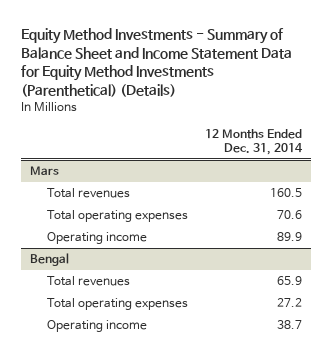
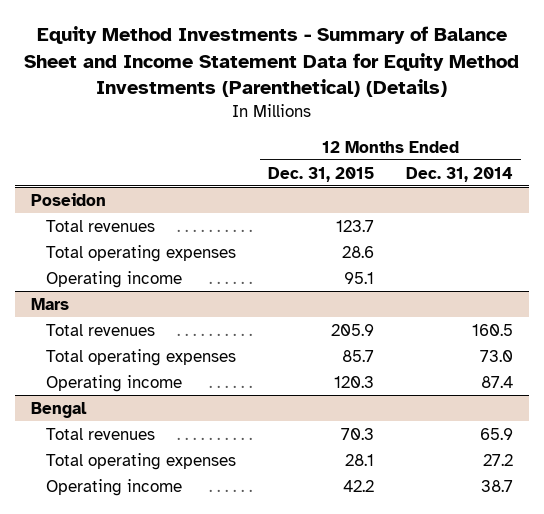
- | 12 Months Ended Dec. 31, 2014
+ | 12 Months Ended Dec. 31, 2015 | 12 Months Ended Dec. 31, 2014
+ Poseidon
+ Total revenues | 123.7 |
+ Total operating expenses | 28.6 |
+ Operating income | 95.1 |
@ Mars
- Total operating expenses | 70.6
- Operating income | 89.9
+ Total operating expenses | 85.7 | 73.0
+ Operating income | 120.3 | 87.4

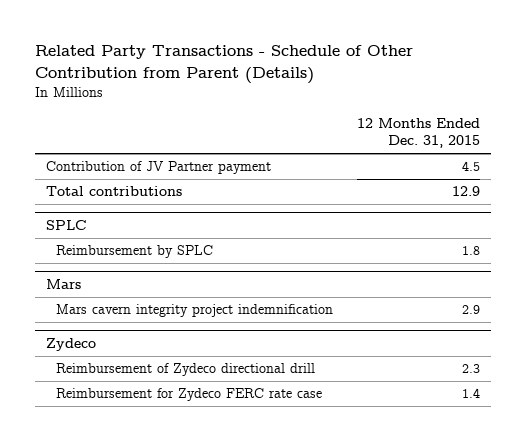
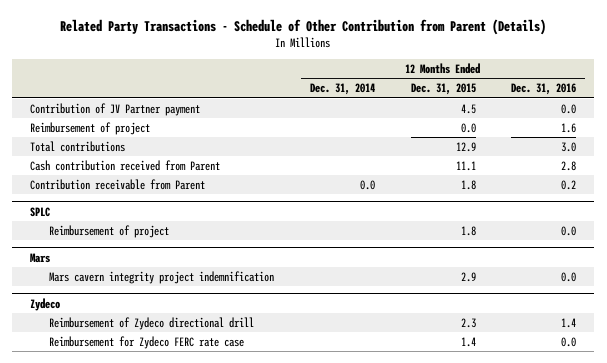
- | 12 Months Ended Dec. 31, 2015
+ | 12 Months Ended Dec. 31, 2014 | 12 Months Ended Dec. 31, 2015 | 12 Months Ended Dec. 31, 2016
+ Reimbursement of project | | 0.0 | 1.6
+ Cash contribution received from Parent | | 11.1 | 2.8
+ Contribution receivable from Parent | 0.0 | 1.8 | 0.2
@ SPLC
- Reimbursement by SPLC | 1.8
+ Reimbursement of project | | 1.8 | 0.0

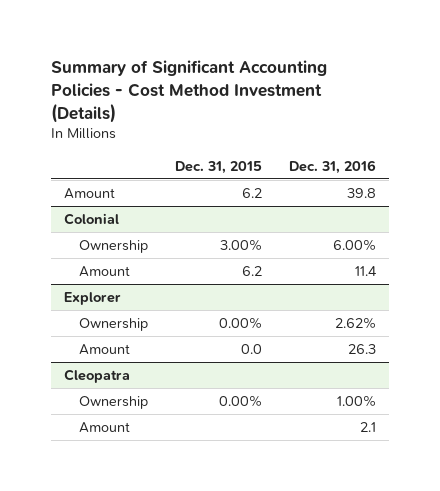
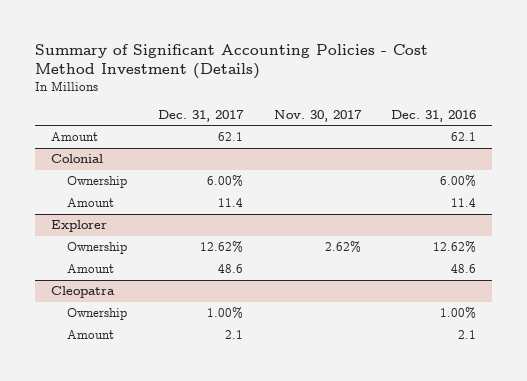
- | Dec. 31, 2015 | Dec. 31, 2016
+ | Dec. 31, 2017 | Nov. 30, 2017 | Dec. 31, 2016
- Amount | 6.2 | 39.8
+ Amount | 62.1 | | 62.1
@ Explorer
- Ownership | 0.00% | 2.62%
- Amount | 0.0 | 26.3
+ Ownership | 12.62% | 2.62% | 12.62%
+ Amount | 48.6 | | 48.6

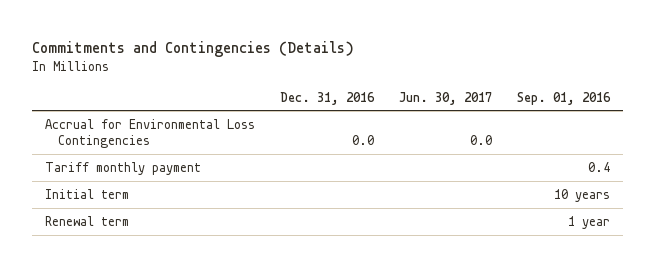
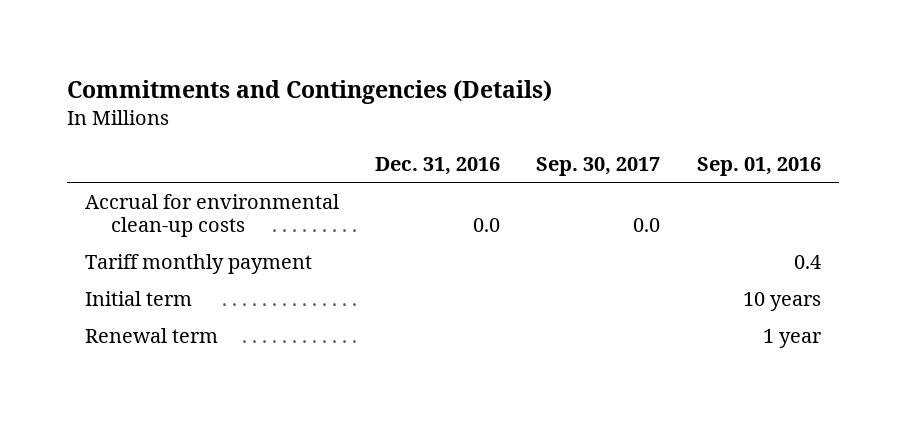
- | Dec. 31, 2016 | Jun. 30, 2017 | Sep. 01, 2016
+ | Dec. 31, 2016 | Sep. 30, 2017 | Sep. 01, 2016
- Accrual for Environmental Loss Contingencies | 0.0 | 0.0 |
+ Accrual for environmental clean-up costs | 0.0 | 0.0 |

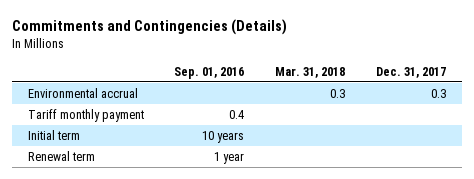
- | Dec. 31, 2016 | Sep. 30, 2017 | Sep. 01, 2016
+ | Sep. 01, 2016 | Mar. 31, 2018 | Dec. 31, 2017
- Accrual for environmental clean-up costs | 0.0 | 0.0 |
+ Environmental accrual | | 0.3 | 0.3

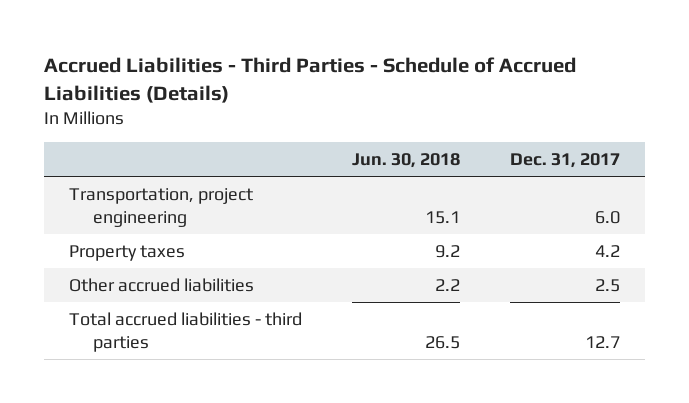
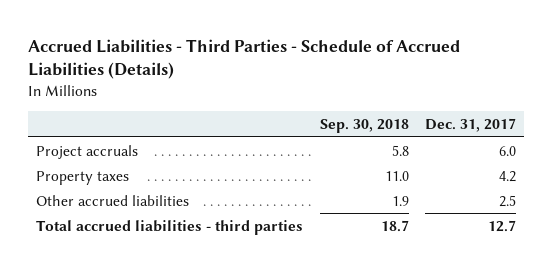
- | Jun. 30, 2018 | Dec. 31, 2017
+ | Sep. 30, 2018 | Dec. 31, 2017
- Transportation, project engineering | 15.1 | 6.0
+ Project accruals | 5.8 | 6.0

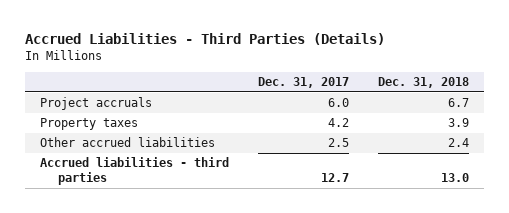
- Accrued Liabilities - Third Parties - Schedule of Accrued Liabilities (Details)
+ Accrued Liabilities - Third Parties (Details)
- | Sep. 30, 2018 | Dec. 31, 2017
+ | Dec. 31, 2017 | Dec. 31, 2018
- Total accrued liabilities - third parties | 18.7 | 12.7
+ Accrued liabilities - third parties | 12.7 | 13.0

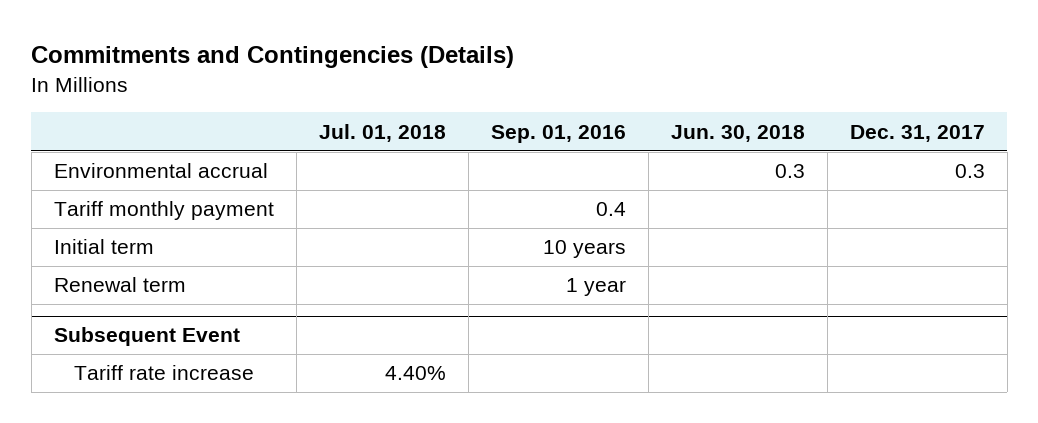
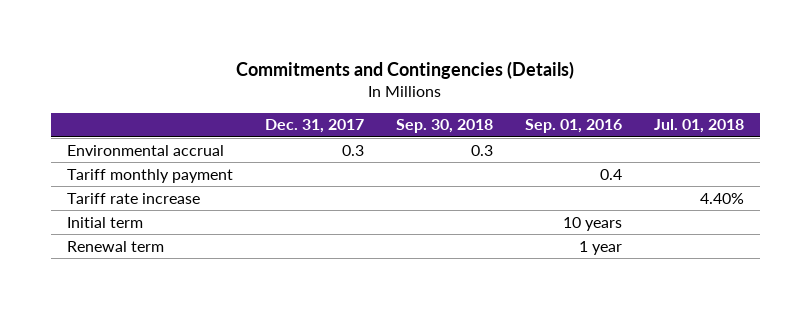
- | Jul. 01, 2018 | Sep. 01, 2016 | Jun. 30, 2018 | Dec. 31, 2017
+ | Dec. 31, 2017 | Sep. 30, 2018 | Sep. 01, 2016 | Jul. 01, 2018
+ Tariff rate increase | | | | 4.40%
- Subsequent Event
- Tariff rate increase | 4.40% | | |

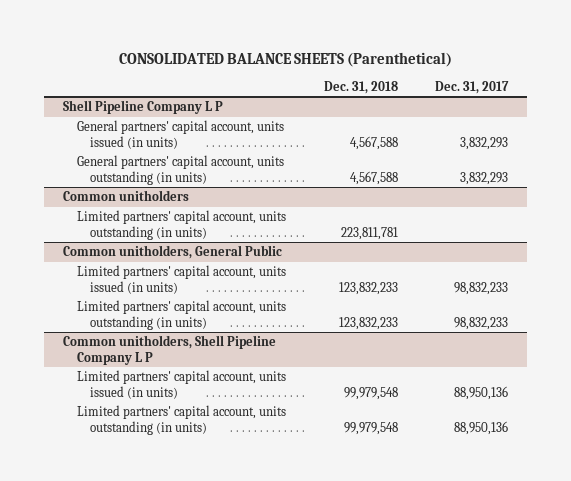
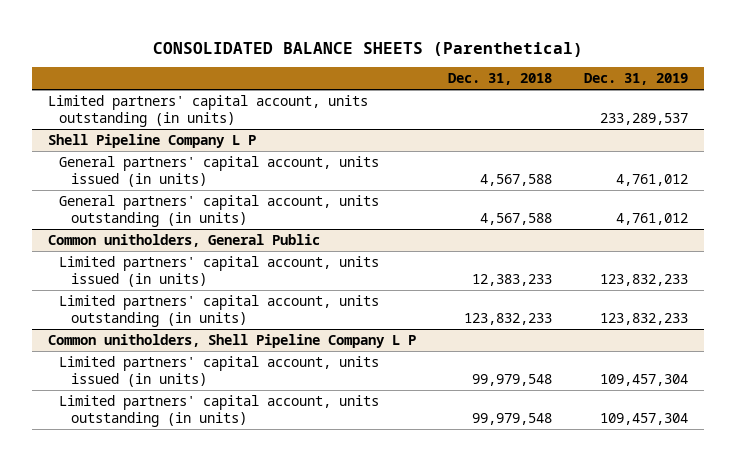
- | Dec. 31, 2018 | Dec. 31, 2017
+ | Dec. 31, 2018 | Dec. 31, 2019
+ Limited partners' capital account, units outstanding (in units) | | 233,289,537
- Common unitholders
- Limited partners' capital account, units outstanding (in units) | 223,811,781 |
@ Common unitholders, General Public
- Limited partners' capital account, units issued (in units) | 123,832,233 | 98,832,233
+ Limited partners' capital account, units issued (in units) | 12,383,233 | 123,832,233

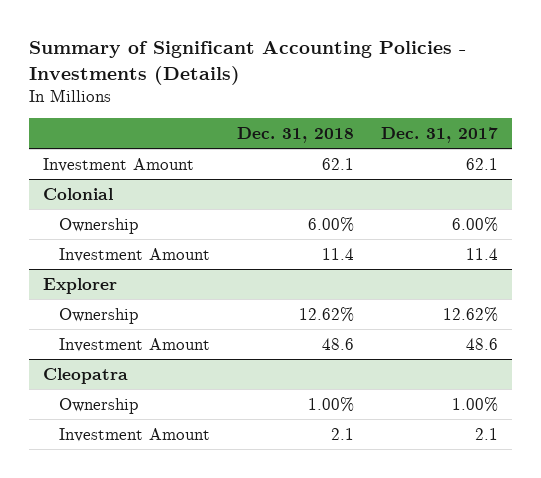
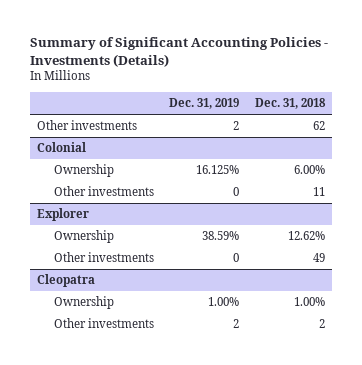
- | Dec. 31, 2018 | Dec. 31, 2017
+ | Dec. 31, 2019 | Dec. 31, 2018
- Investment Amount | 62.1 | 62.1
+ Other investments | 2 | 62
@ Colonial
- Investment Amount | 11.4 | 11.4
+ Other investments | 0 | 11
@ Explorer
- Investment Amount | 48.6 | 48.6
+ Other investments | 0 | 49
@ Cleopatra
- Investment Amount | 2.1 | 2.1
+ Other investments | 2 | 2

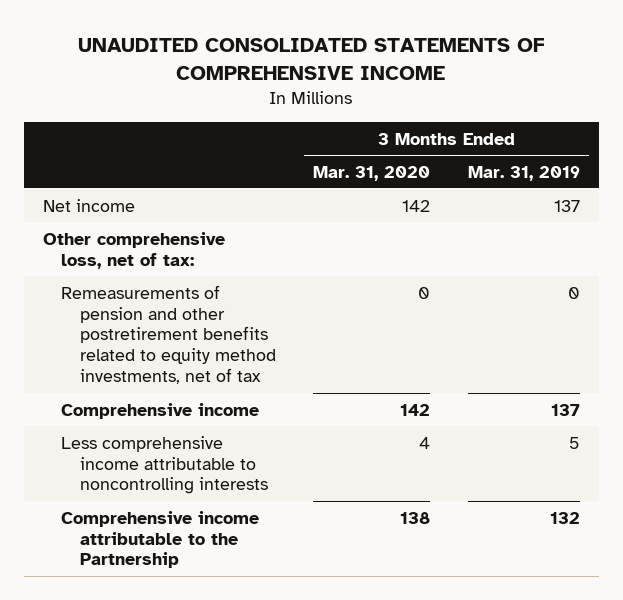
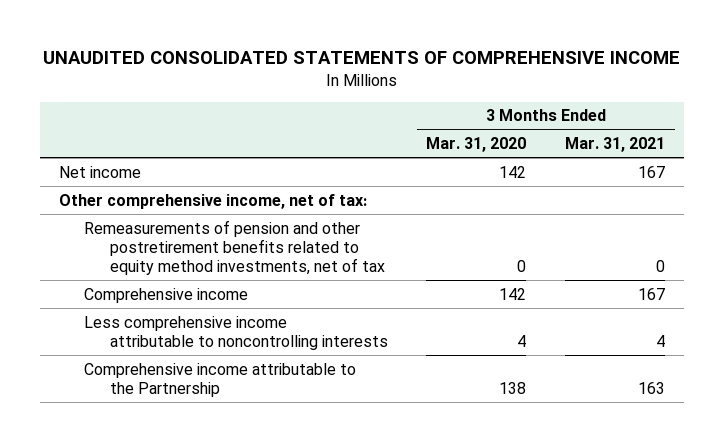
- | 3 Months Ended Mar. 31, 2020 | 3 Months Ended Mar. 31, 2019
+ | 3 Months Ended Mar. 31, 2020 | 3 Months Ended Mar. 31, 2021
- Other comprehensive loss, net of tax:
+ Other comprehensive income, net of tax:

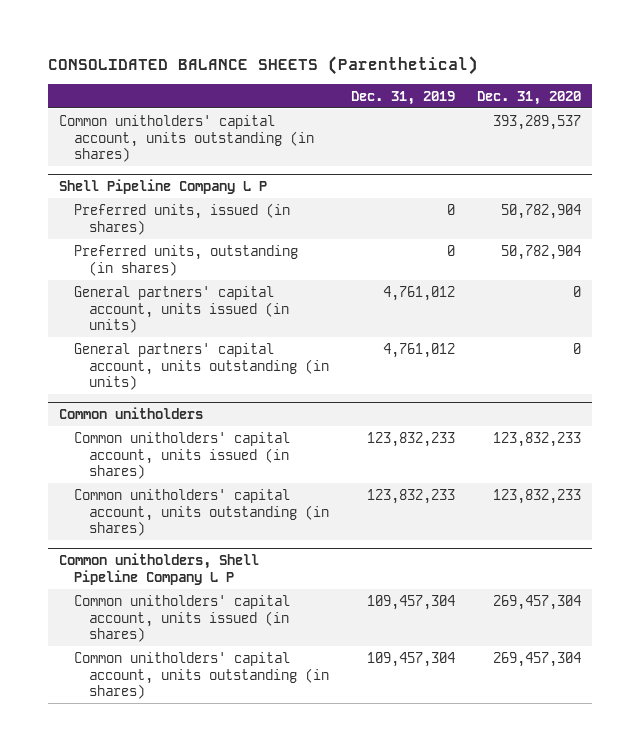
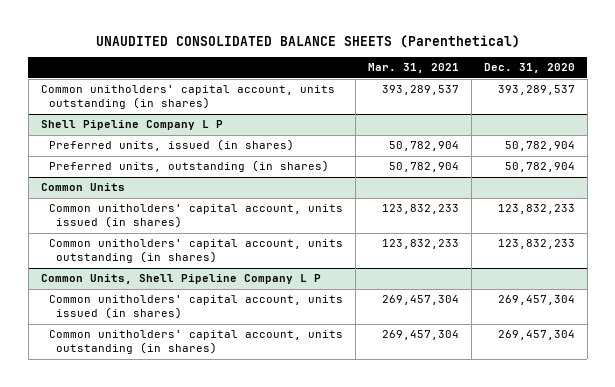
- CONSOLIDATED BALANCE SHEETS (Parenthetical)
+ UNAUDITED CONSOLIDATED BALANCE SHEETS (Parenthetical)
- | Dec. 31, 2019 | Dec. 31, 2020
+ | Mar. 31, 2021 | Dec. 31, 2020
@ Shell Pipeline Company L P
- General partners' capital account, units issued (in units) | 4,761,012 | 0
- General partners' capital account, units outstanding (in units) | 4,761,012 | 0
- Common unitholders
+ Common Units
- Common unitholders, Shell Pipeline Company L P
+ Common Units, Shell Pipeline Company L P

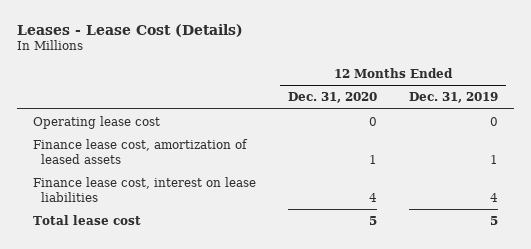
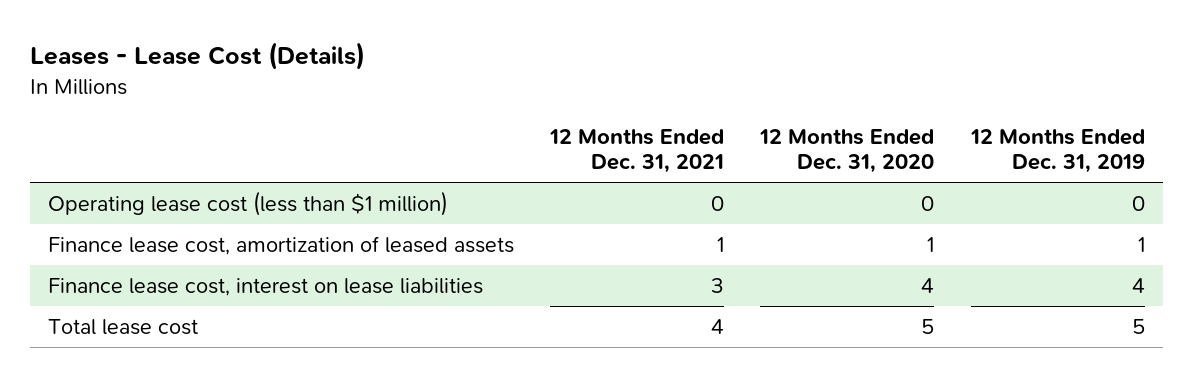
- | 12 Months Ended Dec. 31, 2020 | 12 Months Ended Dec. 31, 2019
+ | 12 Months Ended Dec. 31, 2021 | 12 Months Ended Dec. 31, 2020 | 12 Months Ended Dec. 31, 2019
- Operating lease cost | 0 | 0
+ Operating lease cost (less than $1 million) | 0 | 0 | 0

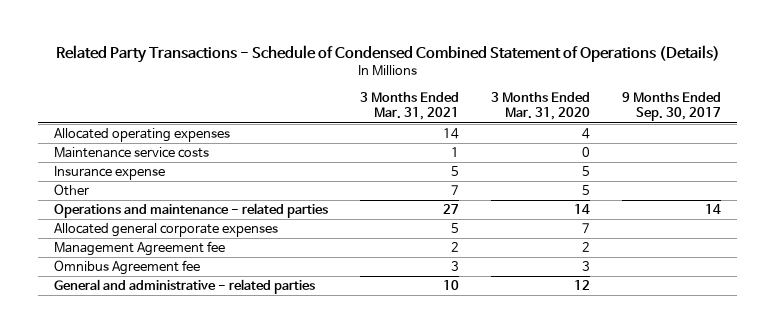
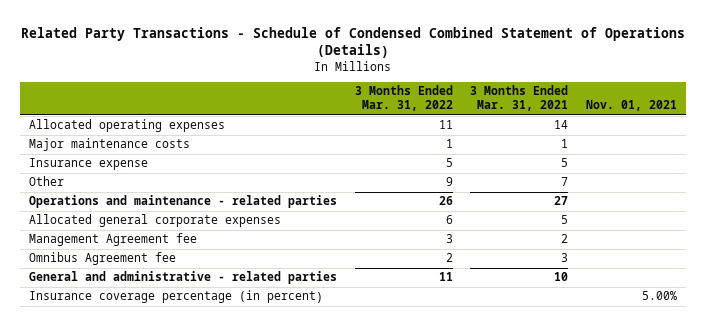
- | 3 Months Ended Mar. 31, 2021 | 3 Months Ended Mar. 31, 2020 | 9 Months Ended Sep. 30, 2017
+ | 3 Months Ended Mar. 31, 2022 | 3 Months Ended Mar. 31, 2021 | Nov. 01, 2021
- Maintenance service costs | 1 | 0 |
+ Major maintenance costs | 1 | 1 |
+ Insurance coverage percentage (in percent) | | | 5.00%

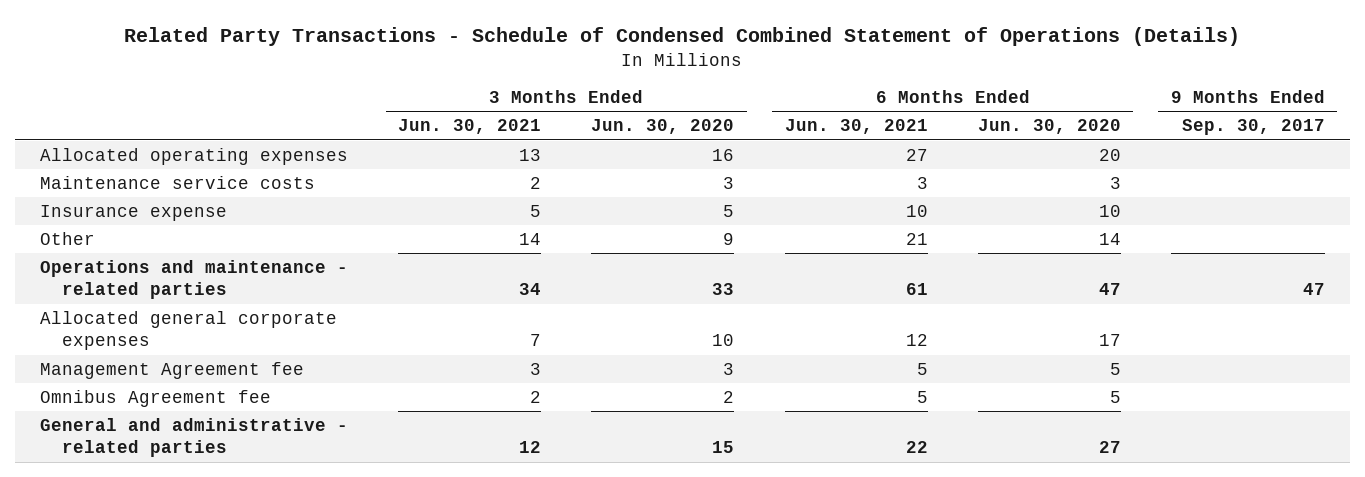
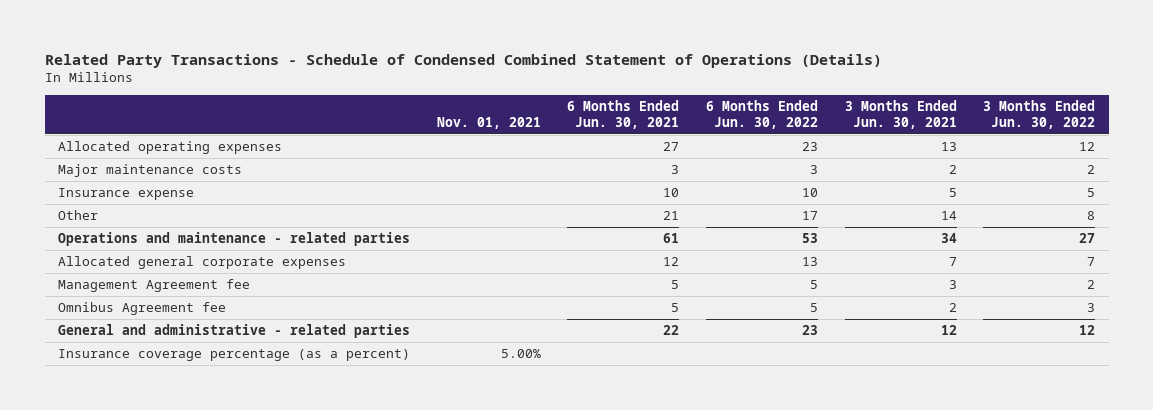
- | 3 Months Ended Jun. 30, 2021 | 3 Months Ended Jun. 30, 2020 | 6 Months Ended Jun. 30, 2021 | 6 Months Ended Jun. 30, 2020 | 9 Months Ended Sep. 30, 2017
+ | Nov. 01, 2021 | 6 Months Ended Jun. 30, 2021 | 6 Months Ended Jun. 30, 2022 | 3 Months Ended Jun. 30, 2021 | 3 Months Ended Jun. 30, 2022
- Maintenance service costs | 2 | 3 | 3 | 3 |
+ Major maintenance costs | | 3 | 3 | 2 | 2
+ Insurance coverage percentage (as a percent) | 5.00% | | | |

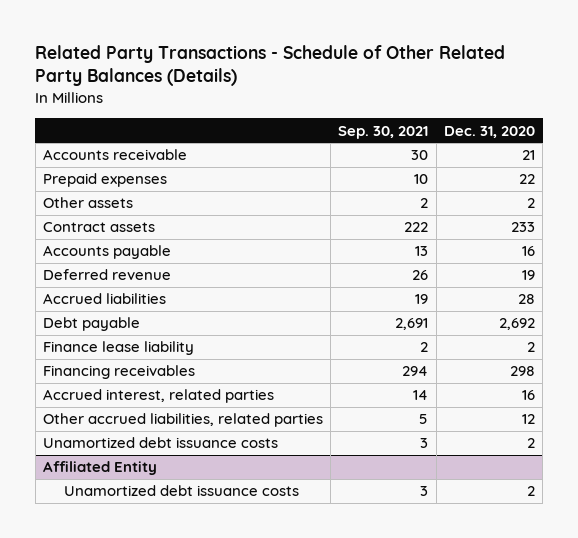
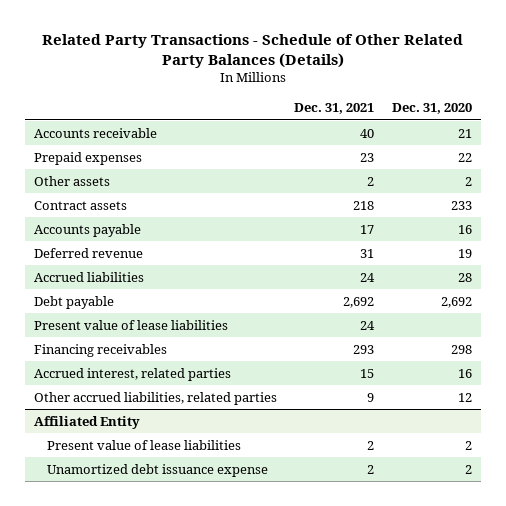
- | Sep. 30, 2021 | Dec. 31, 2020
+ | Dec. 31, 2021 | Dec. 31, 2020
- Finance lease liability | 2 | 2
+ Present value of lease liabilities | 24 |
- Unamortized debt issuance costs | 3 | 2
@ Affiliated Entity
- Unamortized debt issuance costs | 3 | 2
+ Present value of lease liabilities | 2 | 2
+ Unamortized debt issuance expense | 2 | 2

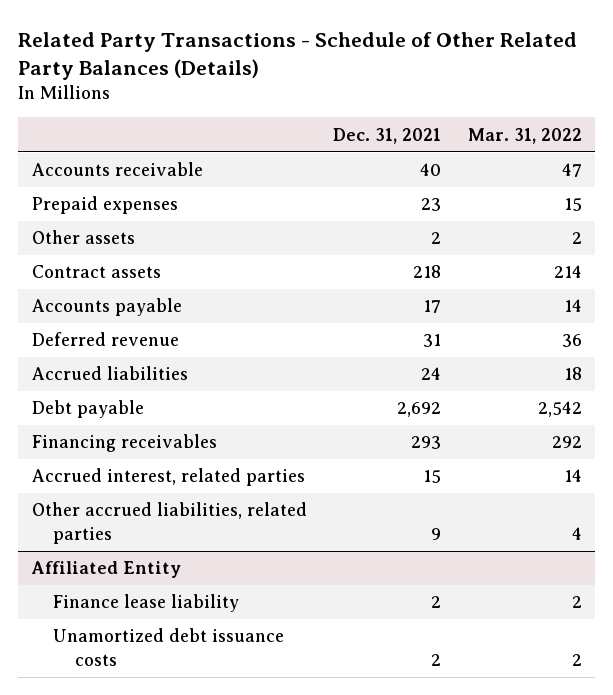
- | Dec. 31, 2021 | Dec. 31, 2020
+ | Dec. 31, 2021 | Mar. 31, 2022
- Present value of lease liabilities | 24 |
@ Affiliated Entity
- Present value of lease liabilities | 2 | 2
- Unamortized debt issuance expense | 2 | 2
+ Finance lease liability | 2 | 2
+ Unamortized debt issuance costs | 2 | 2

